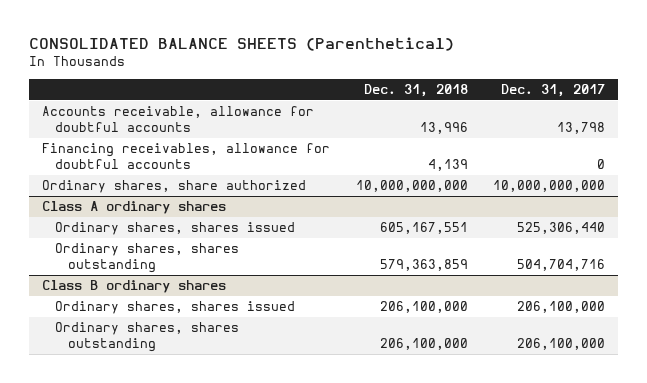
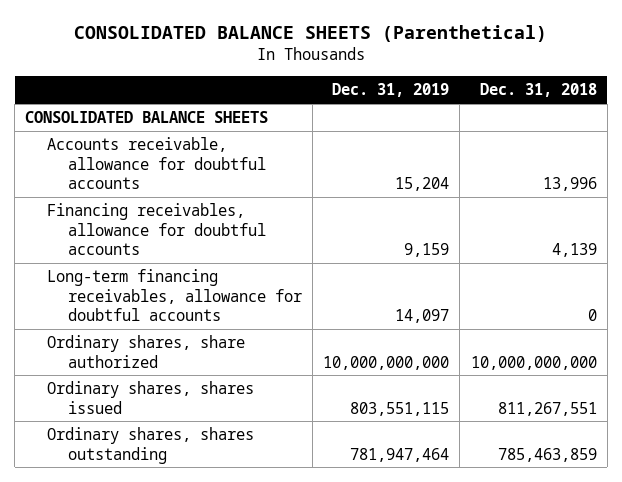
- | Dec. 31, 2018 | Dec. 31, 2017
+ | Dec. 31, 2019 | Dec. 31, 2018
+ CONSOLIDATED BALANCE SHEETS
+ Long-term financing receivables, allowance for doubtful accounts | 14,097 | 0
- Class A ordinary shares
- Ordinary shares, shares issued | 605,167,551 | 525,306,440
- Ordinary shares, shares outstanding | 579,363,859 | 504,704,716
- Class B ordinary shares
- Ordinary shares, shares issued | 206,100,000 | 206,100,000
- Ordinary shares, shares outstanding | 206,100,000 | 206,100,000
+ Ordinary shares, shares issued | 803,551,115 | 811,267,551
+ Ordinary shares, shares outstanding | 781,947,464 | 785,463,859

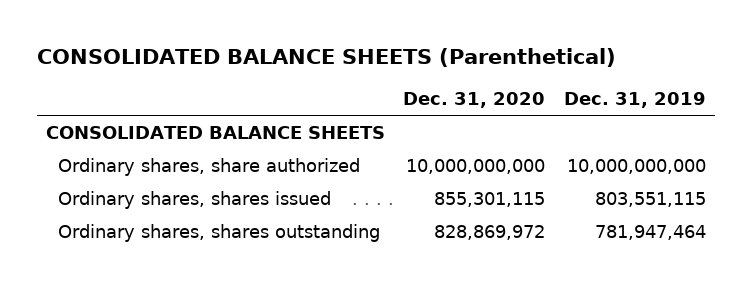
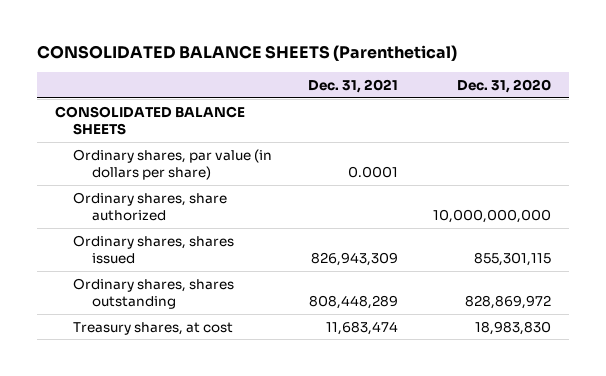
- | Dec. 31, 2020 | Dec. 31, 2019
+ | Dec. 31, 2021 | Dec. 31, 2020
+ Ordinary shares, par value (in dollars per share) | 0.0001 |
+ Treasury shares, at cost | 11,683,474 | 18,983,830

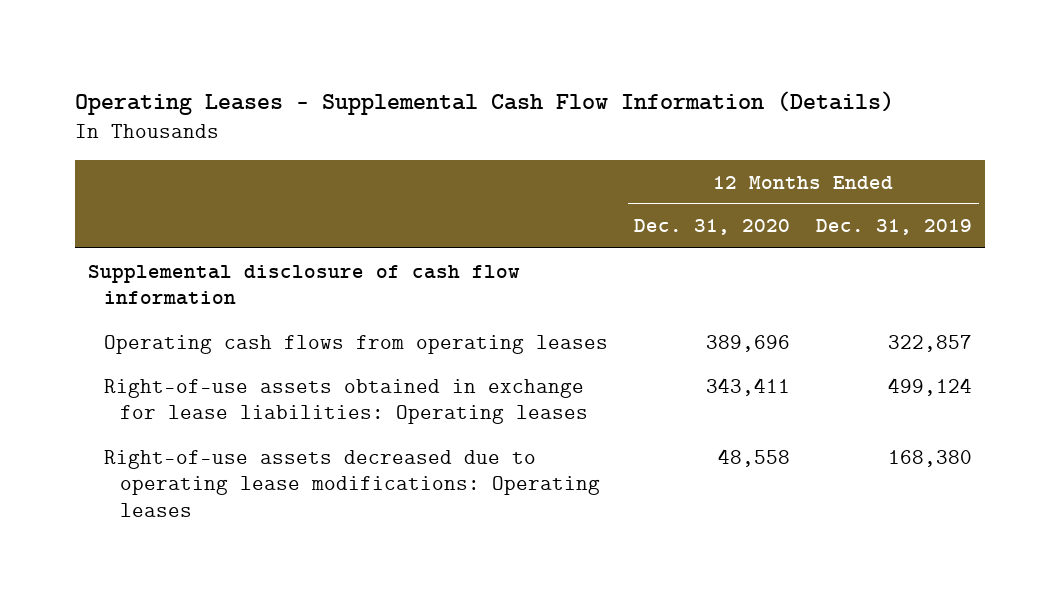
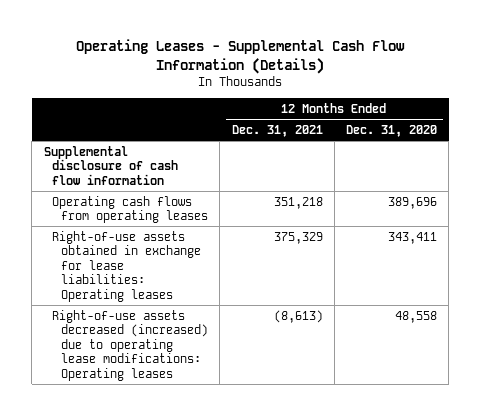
- | 12 Months Ended Dec. 31, 2020 | 12 Months Ended Dec. 31, 2019
+ | 12 Months Ended Dec. 31, 2021 | 12 Months Ended Dec. 31, 2020
- Right-of-use assets decreased due to operating lease modifications: Operating leases | 48,558 | 168,380
+ Right-of-use assets decreased (increased) due to operating lease modifications: Operating leases | (8,613) | 48,558

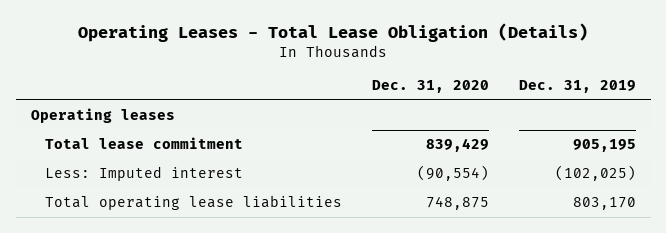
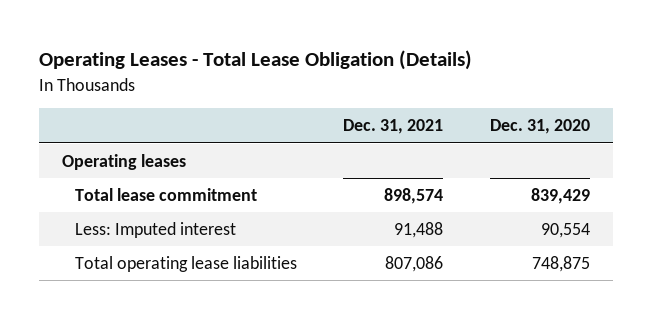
- | Dec. 31, 2020 | Dec. 31, 2019
+ | Dec. 31, 2021 | Dec. 31, 2020
- Less: Imputed interest | (90,554) | (102,025)
+ Less: Imputed interest | 91,488 | 90,554

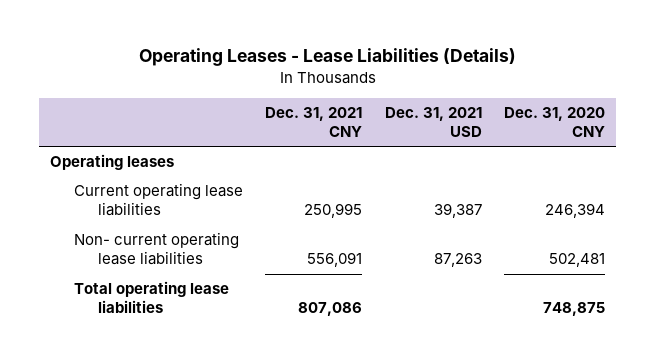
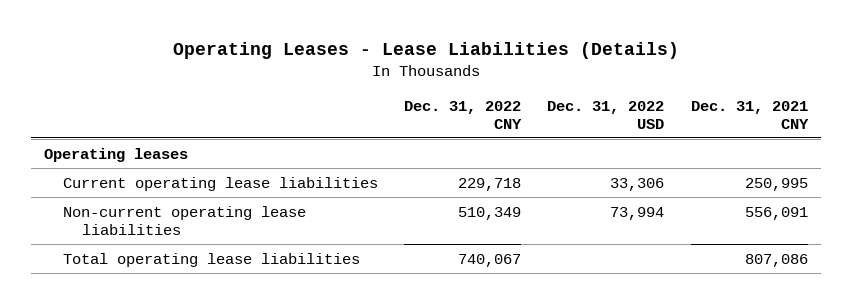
- | Dec. 31, 2021 CNY | Dec. 31, 2021 USD | Dec. 31, 2020 CNY
+ | Dec. 31, 2022 CNY | Dec. 31, 2022 USD | Dec. 31, 2021 CNY
- Non- current operating lease liabilities | 556,091 | 87,263 | 502,481
+ Non-current operating lease liabilities | 510,349 | 73,994 | 556,091

